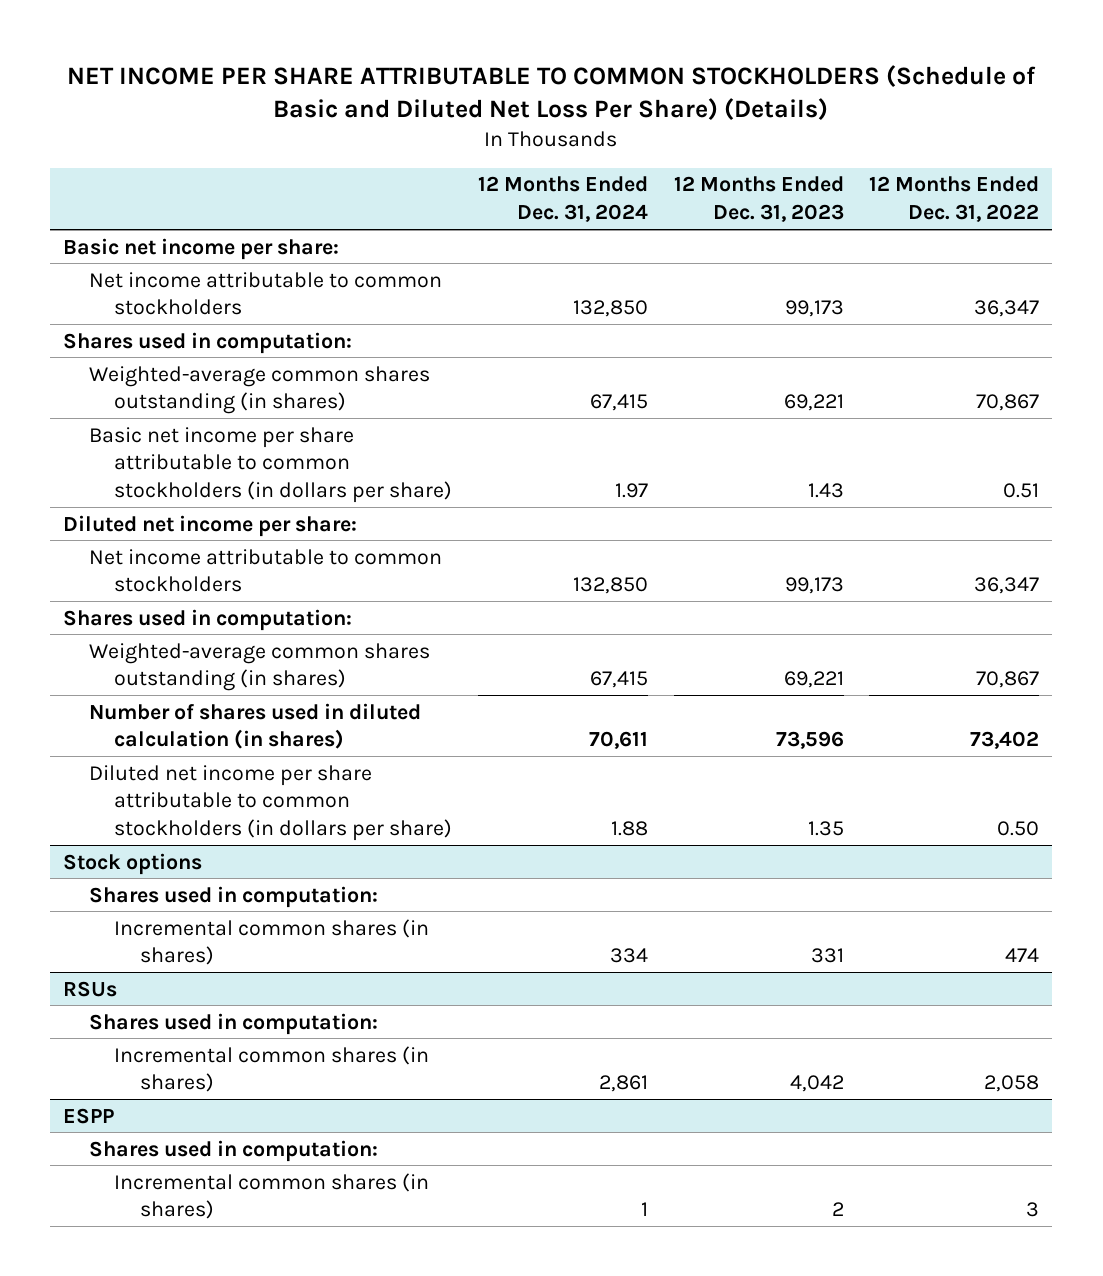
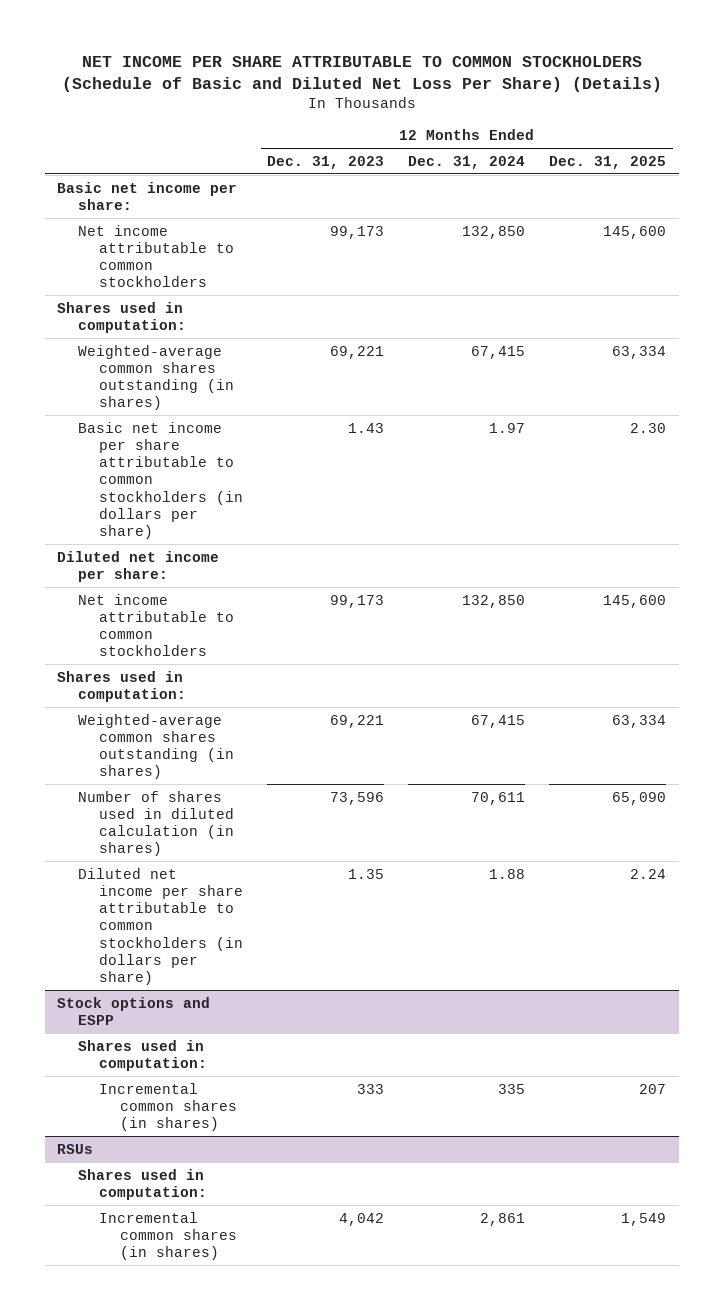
- | 12 Months Ended Dec. 31, 2024 | 12 Months Ended Dec. 31, 2023 | 12 Months Ended Dec. 31, 2022
+ | 12 Months Ended Dec. 31, 2023 | 12 Months Ended Dec. 31, 2024 | 12 Months Ended Dec. 31, 2025
- Stock options
+ Stock options and ESPP
- Incremental common shares (in shares) | 334 | 331 | 474
+ Incremental common shares (in shares) | 333 | 335 | 207
- ESPP
- Shares used in computation:
- Incremental common shares (in shares) | 1 | 2 | 3

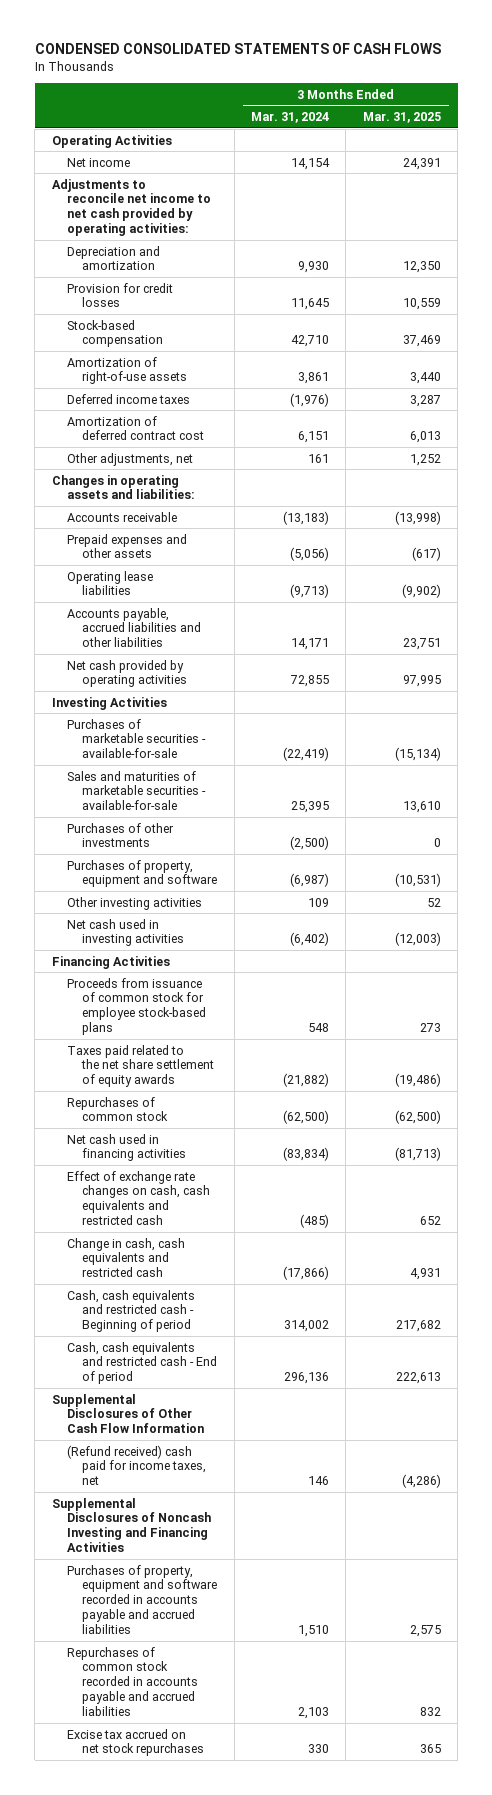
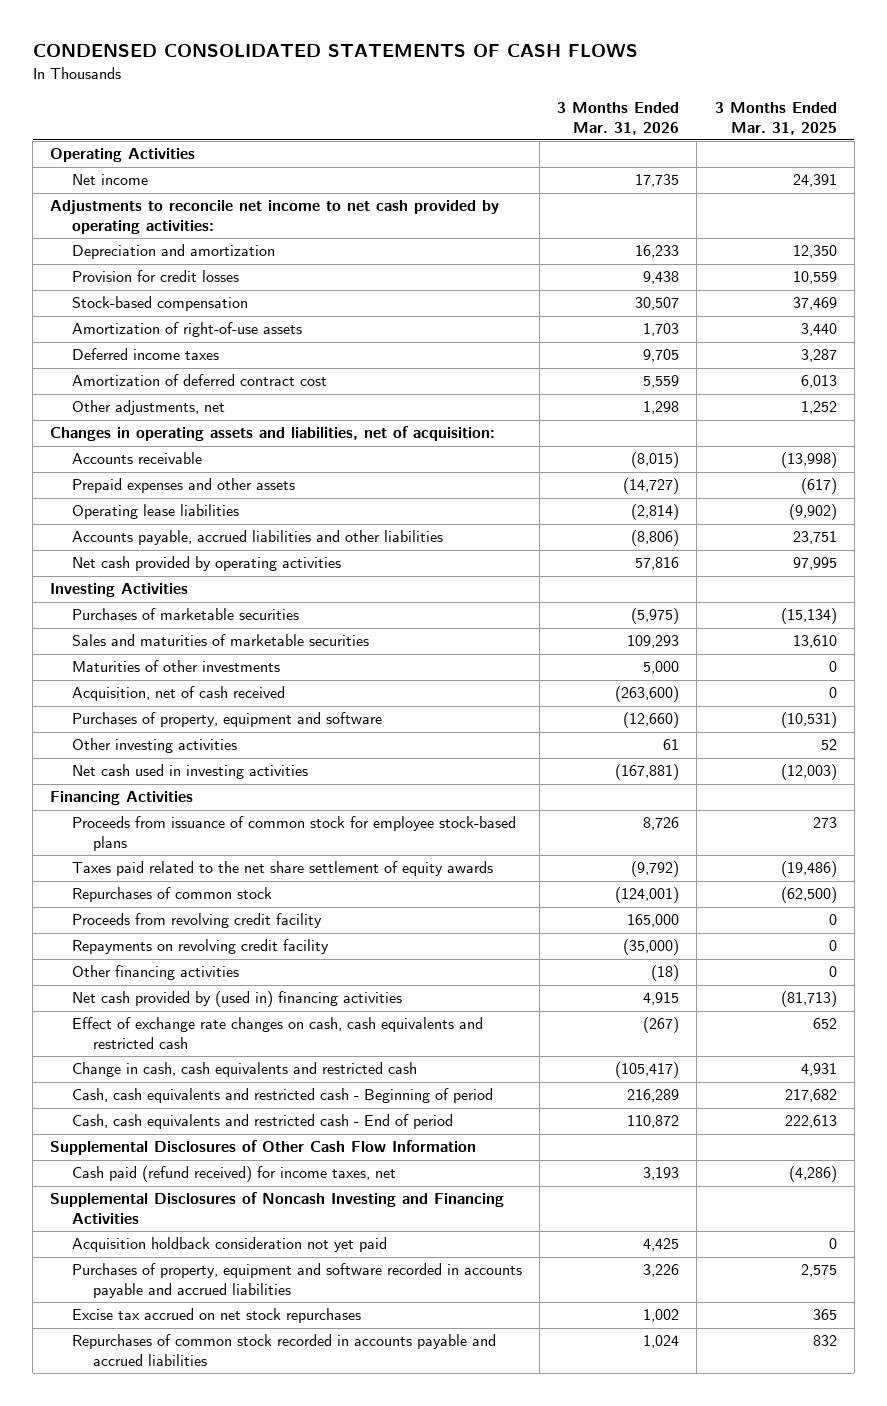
- | 3 Months Ended Mar. 31, 2024 | 3 Months Ended Mar. 31, 2025
+ | 3 Months Ended Mar. 31, 2026 | 3 Months Ended Mar. 31, 2025
- Changes in operating assets and liabilities:
+ Changes in operating assets and liabilities, net of acquisition:
- Purchases of marketable securities - available-for-sale | (22,419) | (15,134)
- Sales and maturities of marketable securities - available-for-sale | 25,395 | 13,610
- Purchases of other investments | (2,500) | 0
+ Purchases of marketable securities | (5,975) | (15,134)
+ Sales and maturities of marketable securities | 109,293 | 13,610
+ Maturities of other investments | 5,000 | 0
+ Acquisition, net of cash received | (263,600) | 0
- Net cash used in financing activities | (83,834) | (81,713)
+ Proceeds from revolving credit facility | 165,000 | 0
+ Repayments on revolving credit facility | (35,000) | 0
+ Other financing activities | (18) | 0
+ Net cash provided by (used in) financing activities | 4,915 | (81,713)
- (Refund received) cash paid for income taxes, net | 146 | (4,286)
+ Cash paid (refund received) for income taxes, net | 3,193 | (4,286)
+ Acquisition holdback consideration not yet paid | 4,425 | 0
moved down: Repurchases of common stock recorded in accounts payable and accrued liabilities | 1,024 | 832

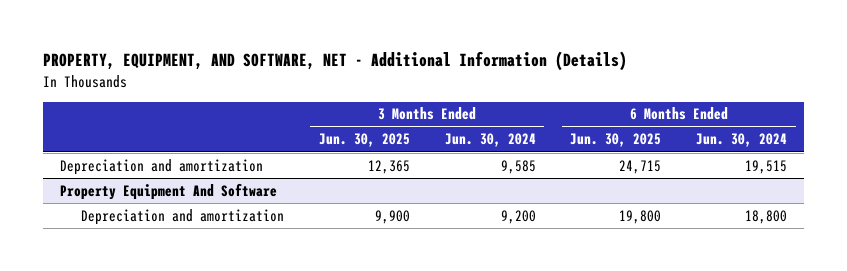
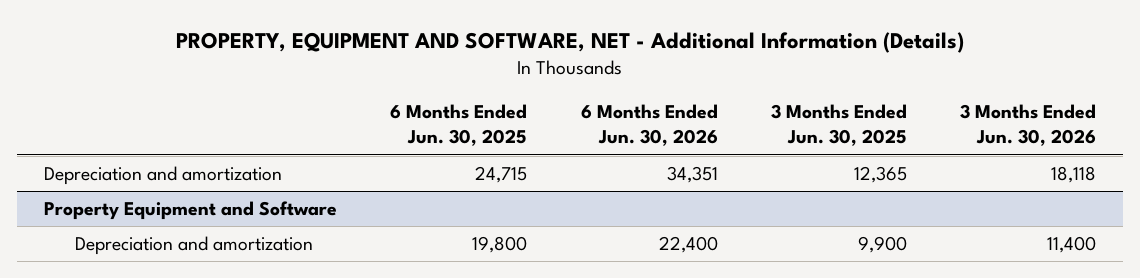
- PROPERTY, EQUIPMENT, AND SOFTWARE, NET - Additional Information (Details)
+ PROPERTY, EQUIPMENT AND SOFTWARE, NET - Additional Information (Details)
- | 3 Months Ended Jun. 30, 2025 | 3 Months Ended Jun. 30, 2024 | 6 Months Ended Jun. 30, 2025 | 6 Months Ended Jun. 30, 2024
+ | 6 Months Ended Jun. 30, 2025 | 6 Months Ended Jun. 30, 2026 | 3 Months Ended Jun. 30, 2025 | 3 Months Ended Jun. 30, 2026
- Property Equipment And Software
+ Property Equipment and Software

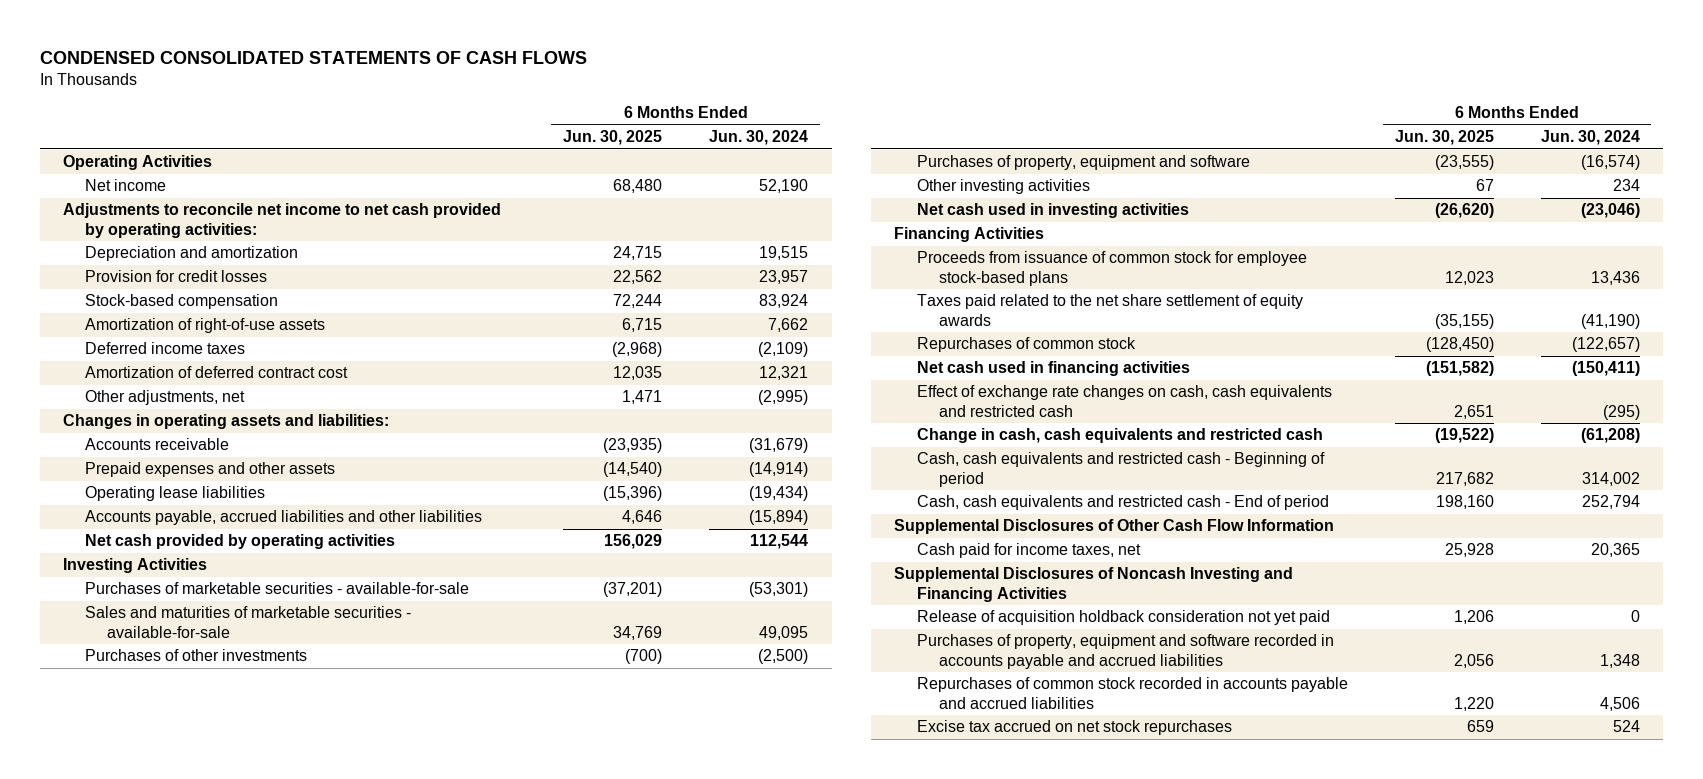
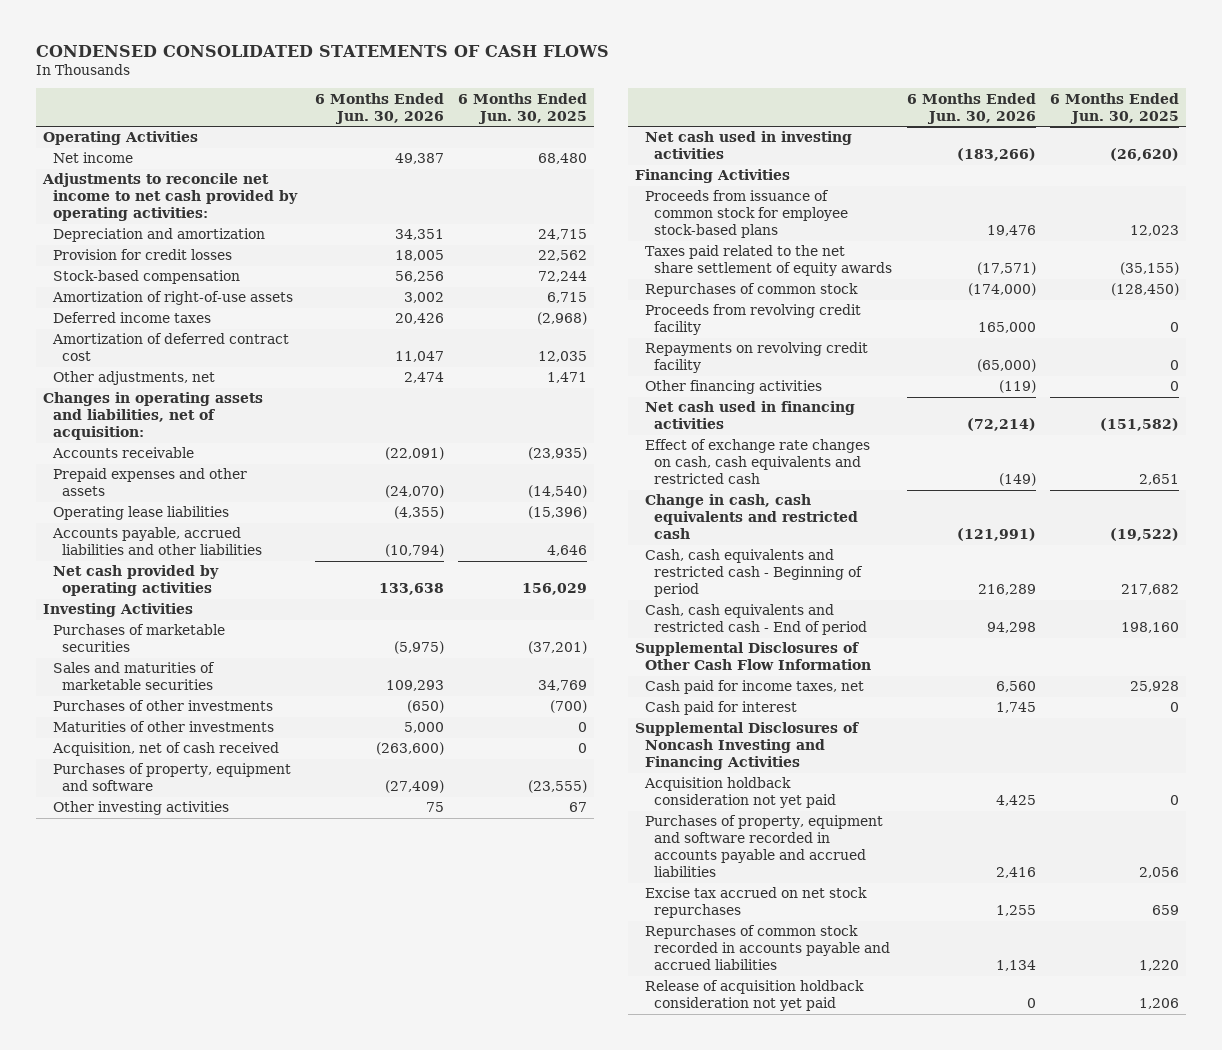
- | 6 Months Ended Jun. 30, 2025 | 6 Months Ended Jun. 30, 2024
+ | 6 Months Ended Jun. 30, 2026 | 6 Months Ended Jun. 30, 2025
- Changes in operating assets and liabilities:
+ Changes in operating assets and liabilities, net of acquisition:
- Purchases of marketable securities - available-for-sale | (37,201) | (53,301)
- Sales and maturities of marketable securities - available-for-sale | 34,769 | 49,095
+ Purchases of marketable securities | (5,975) | (37,201)
+ Sales and maturities of marketable securities | 109,293 | 34,769
+ Maturities of other investments | 5,000 | 0
+ Acquisition, net of cash received | (263,600) | 0
+ Proceeds from revolving credit facility | 165,000 | 0
+ Repayments on revolving credit facility | (65,000) | 0
+ Other financing activities | (119) | 0
+ Cash paid for interest | 1,745 | 0
+ Acquisition holdback consideration not yet paid | 4,425 | 0
moved down: Repurchases of common stock recorded in accounts payable and accrued liabilities | 1,134 | 1,220
moved down: Release of acquisition holdback consideration not yet paid | 0 | 1,206

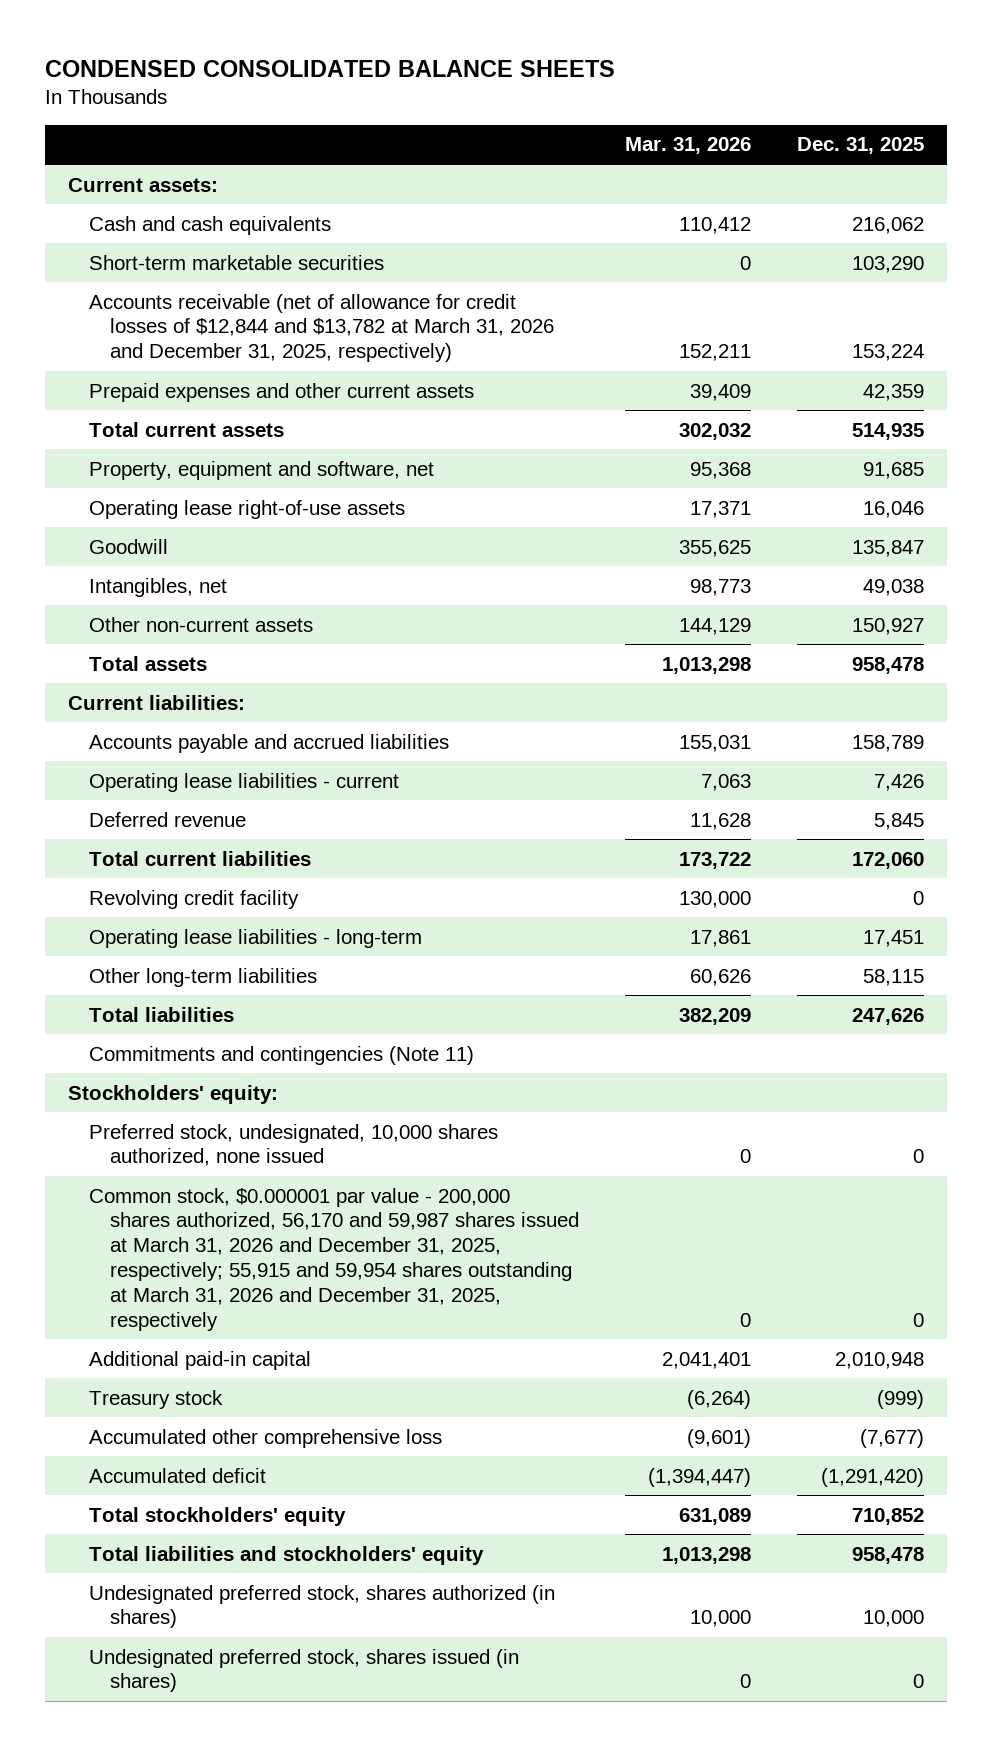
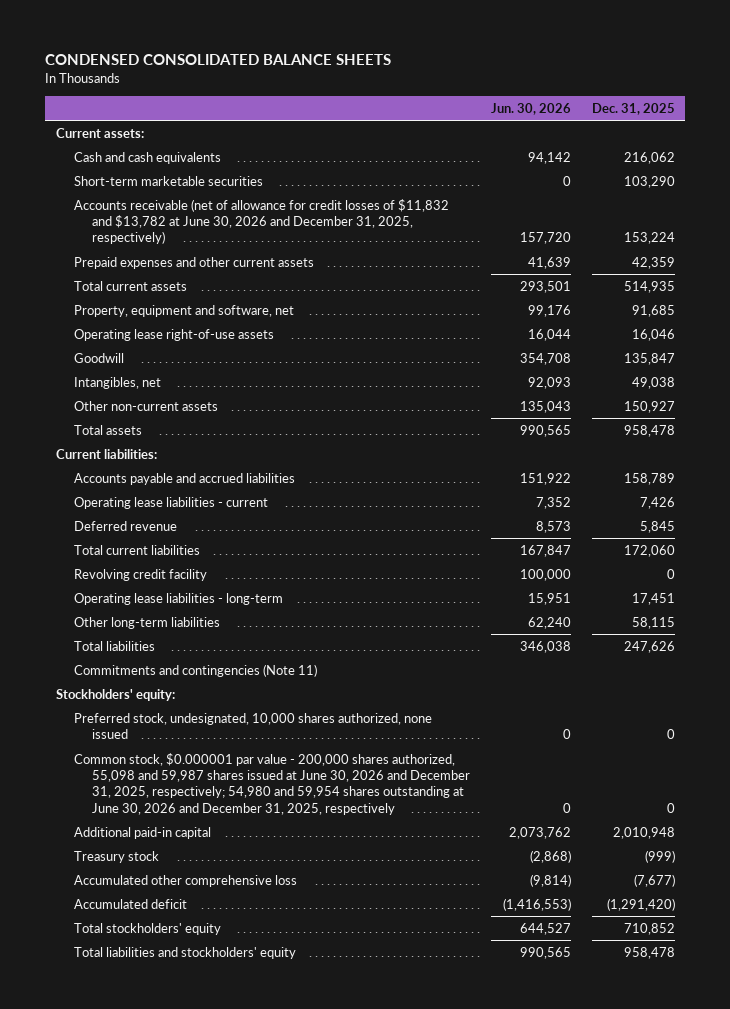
- | Mar. 31, 2026 | Dec. 31, 2025
+ | Jun. 30, 2026 | Dec. 31, 2025
- Accounts receivable (net of allowance for credit losses of $12,844 and $13,782 at March 31, 2026 and December 31, 2025, respectively) | 152,211 | 153,224
+ Accounts receivable (net of allowance for credit losses of $11,832 and $13,782 at June 30, 2026 and December 31, 2025, respectively) | 157,720 | 153,224
- Common stock, $0.000001 par value - 200,000 shares authorized, 56,170 and 59,987 shares issued at March 31, 2026 and December 31, 2025, respectively; 55,915 and 59,954 shares outstanding at March 31, 2026 and December 31, 2025, respectively | 0 | 0
+ Common stock, $0.000001 par value - 200,000 shares authorized, 55,098 and 59,987 shares issued at June 30, 2026 and December 31, 2025, respectively; 54,980 and 59,954 shares outstanding at June 30, 2026 and December 31, 2025, respectively | 0 | 0
- Undesignated preferred stock, shares authorized (in shares) | 10,000 | 10,000
- Undesignated preferred stock, shares issued (in shares) | 0 | 0

